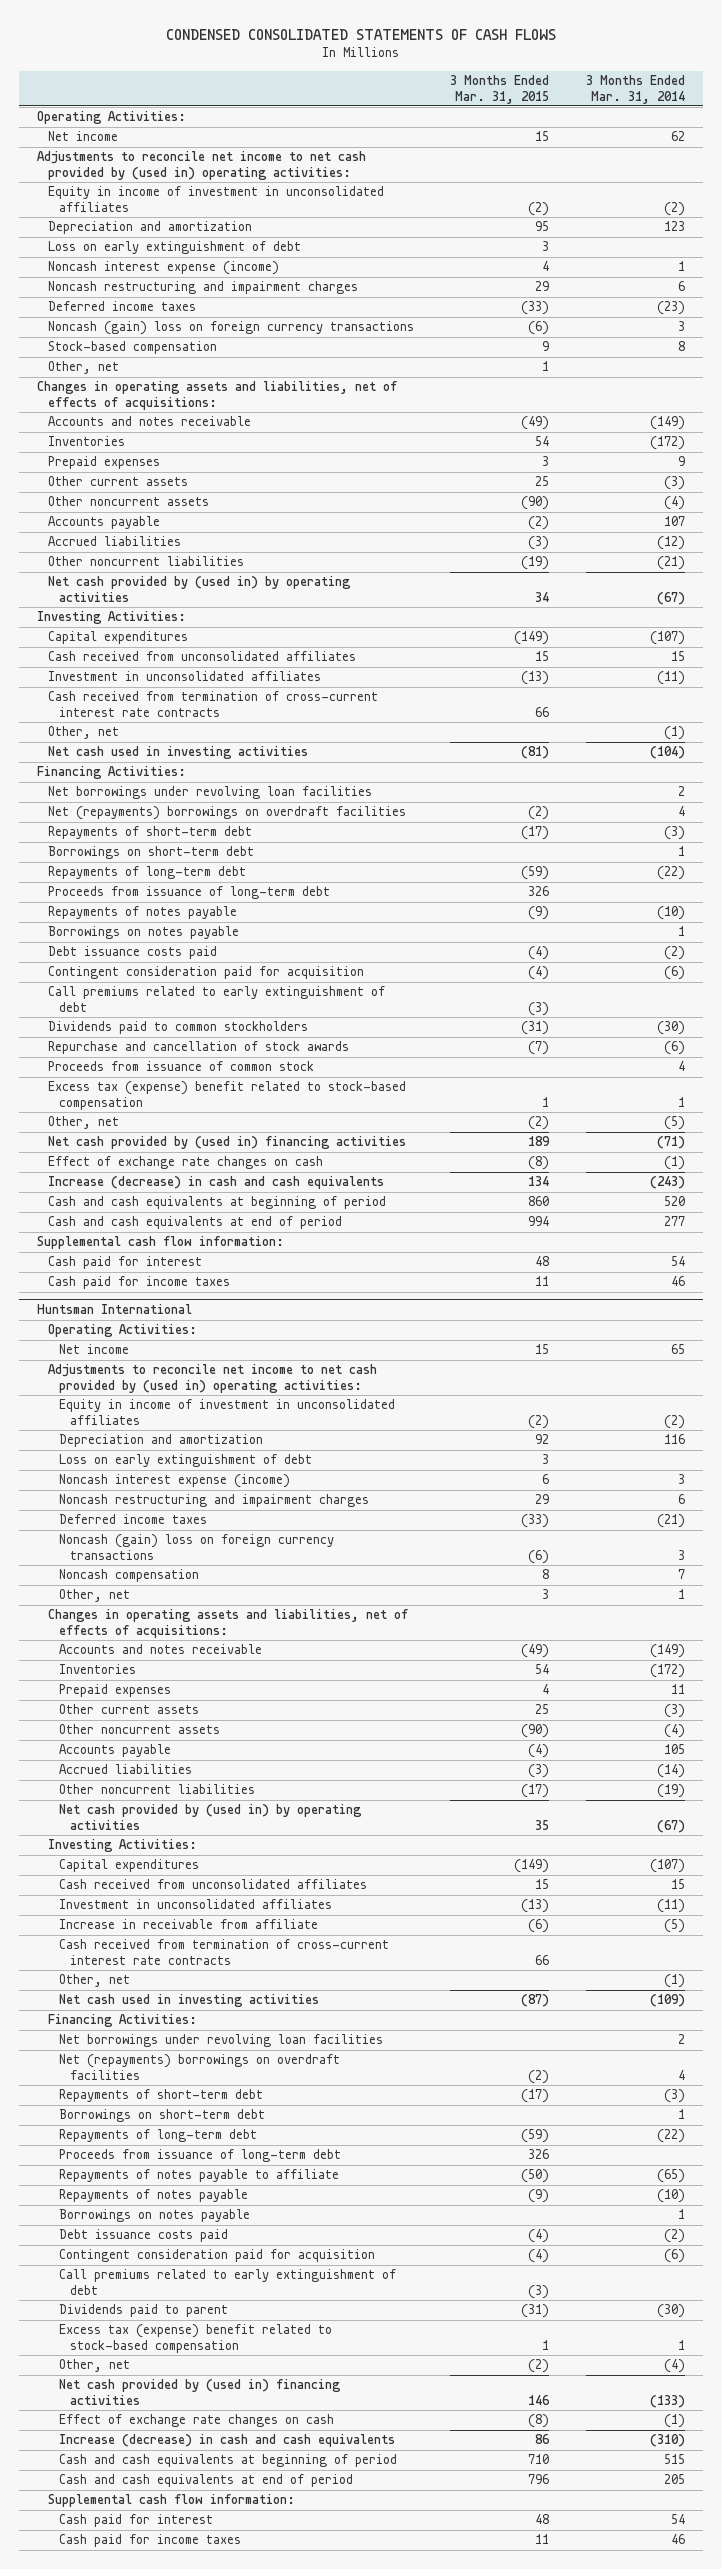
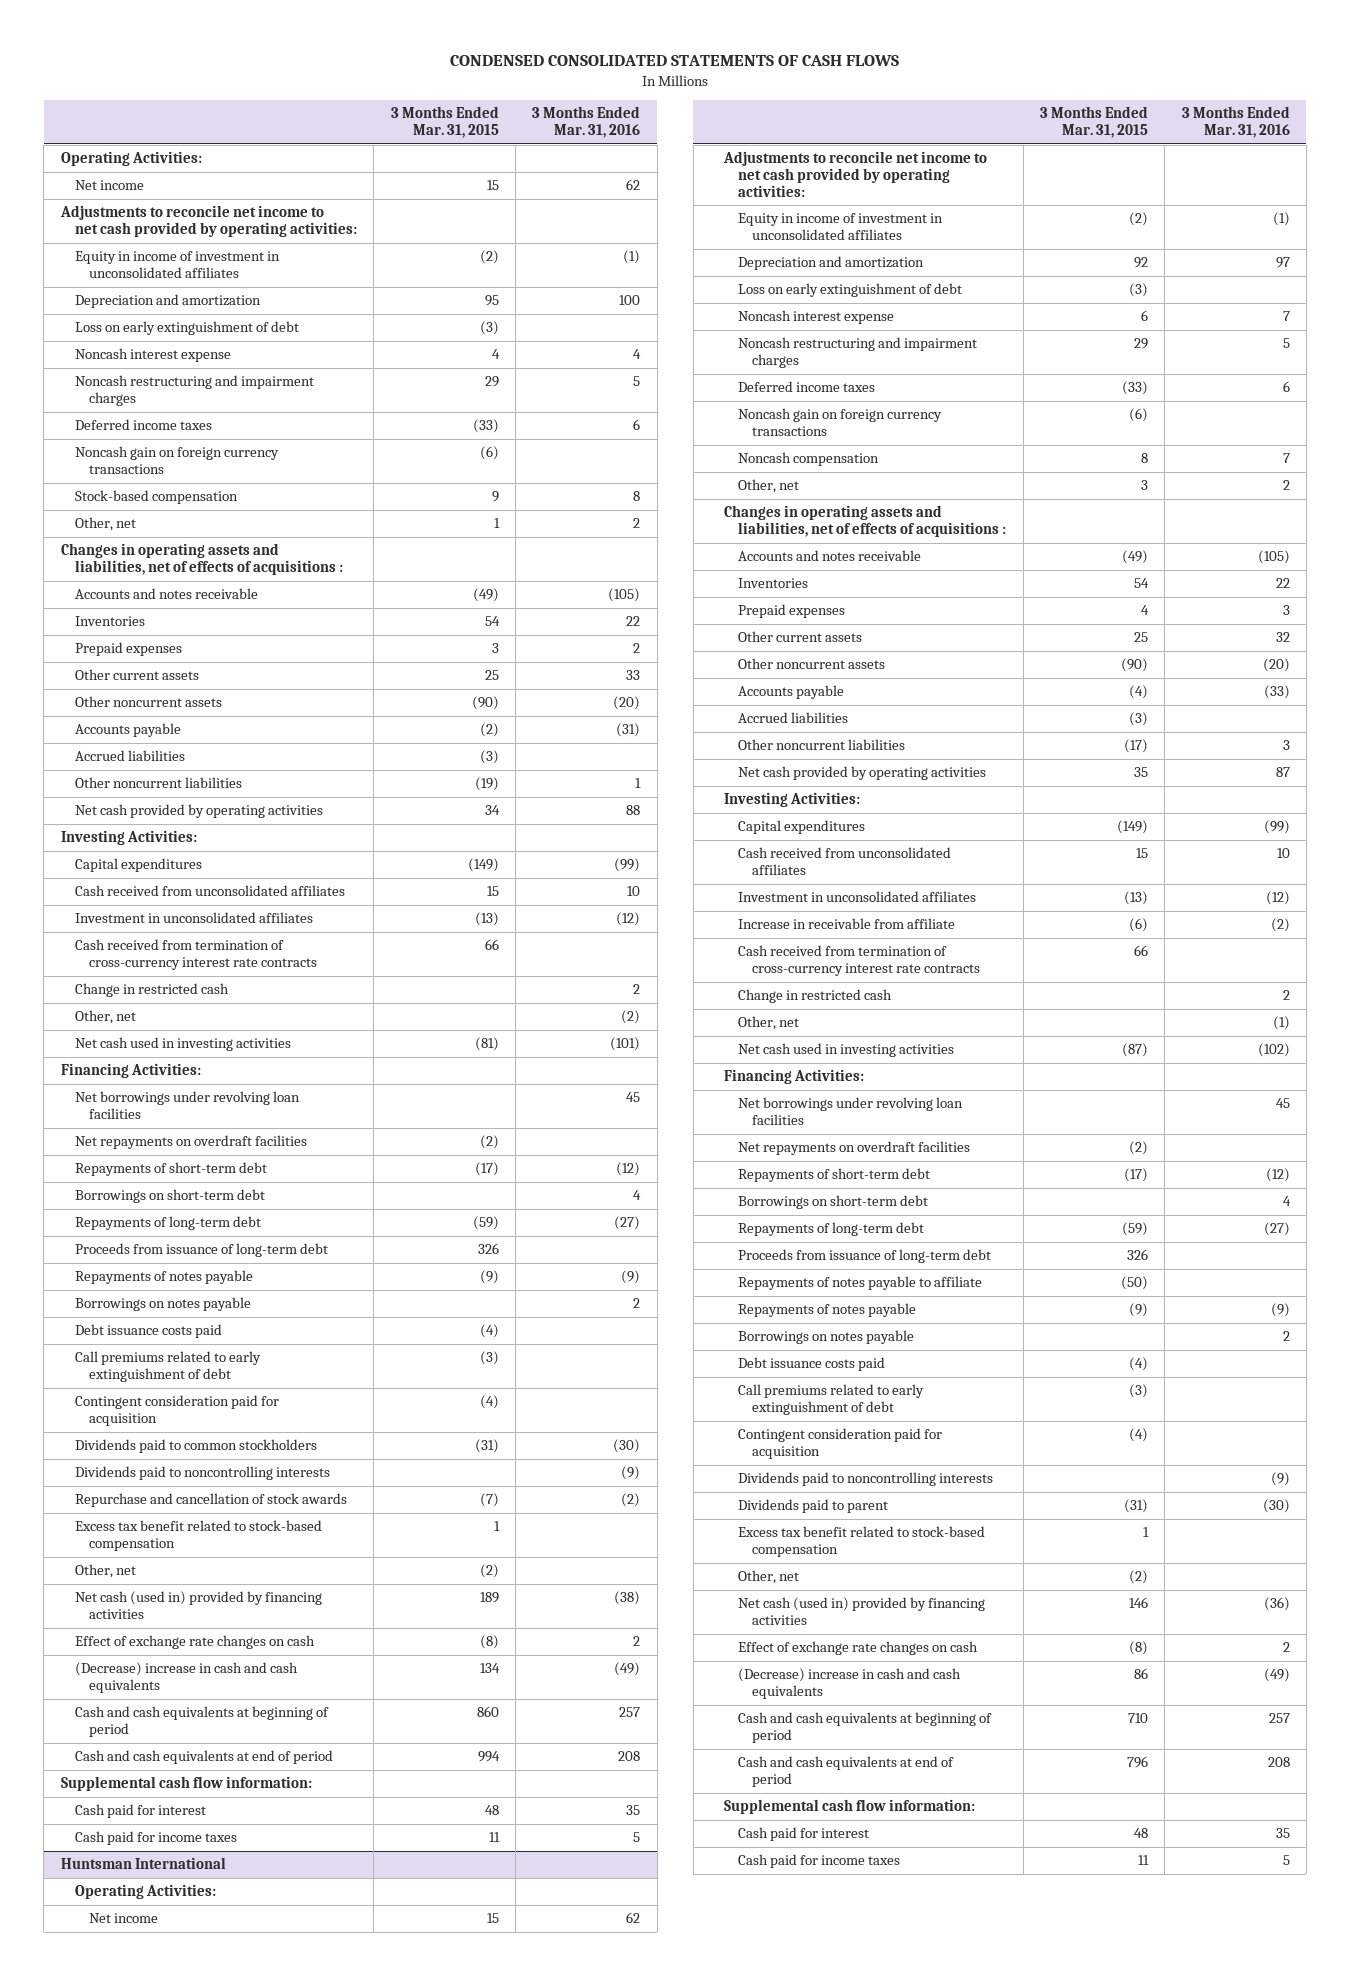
- | 3 Months Ended Mar. 31, 2015 | 3 Months Ended Mar. 31, 2014
+ | 3 Months Ended Mar. 31, 2015 | 3 Months Ended Mar. 31, 2016
- Adjustments to reconcile net income to net cash provided by (used in) operating activities:
+ Adjustments to reconcile net income to net cash provided by operating activities:
- Loss on early extinguishment of debt | 3 |
- Noncash interest expense (income) | 4 | 1
+ Loss on early extinguishment of debt | (3) |
+ Noncash interest expense | 4 | 4
- Noncash (gain) loss on foreign currency transactions | (6) | 3
+ Noncash gain on foreign currency transactions | (6) |
- Changes in operating assets and liabilities, net of effects of acquisitions:
+ Changes in operating assets and liabilities, net of effects of acquisitions :
- Net cash provided by (used in) by operating activities | 34 | (67)
+ Net cash provided by operating activities | 34 | 88
- Cash received from termination of cross-current interest rate contracts | 66 |
+ Cash received from termination of cross-currency interest rate contracts | 66 |
+ Change in restricted cash | | 2
- Net (repayments) borrowings on overdraft facilities | (2) | 4
+ Net repayments on overdraft facilities | (2) |
moved down: Contingent consideration paid for acquisition | (4) |
+ Dividends paid to noncontrolling interests | | (9)
- Proceeds from issuance of common stock | | 4
- Excess tax (expense) benefit related to stock-based compensation | 1 | 1
+ Excess tax benefit related to stock-based compensation | 1 |
- Net cash provided by (used in) financing activities | 189 | (71)
+ Net cash (used in) provided by financing activities | 189 | (38)
- Increase (decrease) in cash and cash equivalents | 134 | (243)
+ (Decrease) increase in cash and cash equivalents | 134 | (49)
@ Huntsman International
- Adjustments to reconcile net income to net cash provided by (used in) operating activities:
+ Adjustments to reconcile net income to net cash provided by operating activities:
- Loss on early extinguishment of debt | 3 |
- Noncash interest expense (income) | 6 | 3
+ Loss on early extinguishment of debt | (3) |
+ Noncash interest expense | 6 | 7
- Noncash (gain) loss on foreign currency transactions | (6) | 3
+ Noncash gain on foreign currency transactions | (6) |
- Changes in operating assets and liabilities, net of effects of acquisitions:
+ Changes in operating assets and liabilities, net of effects of acquisitions :
- Net cash provided by (used in) by operating activities | 35 | (67)
+ Net cash provided by operating activities | 35 | 87
- Cash received from termination of cross-current interest rate contracts | 66 |
+ Cash received from termination of cross-currency interest rate contracts | 66 |
+ Change in restricted cash | | 2
- Net (repayments) borrowings on overdraft facilities | (2) | 4
+ Net repayments on overdraft facilities | (2) |
moved down: Contingent consideration paid for acquisition | (4) |
+ Dividends paid to noncontrolling interests | | (9)
- Excess tax (expense) benefit related to stock-based compensation | 1 | 1
+ Excess tax benefit related to stock-based compensation | 1 |
- Net cash provided by (used in) financing activities | 146 | (133)
+ Net cash (used in) provided by financing activities | 146 | (36)
- Increase (decrease) in cash and cash equivalents | 86 | (310)
+ (Decrease) increase in cash and cash equivalents | 86 | (49)

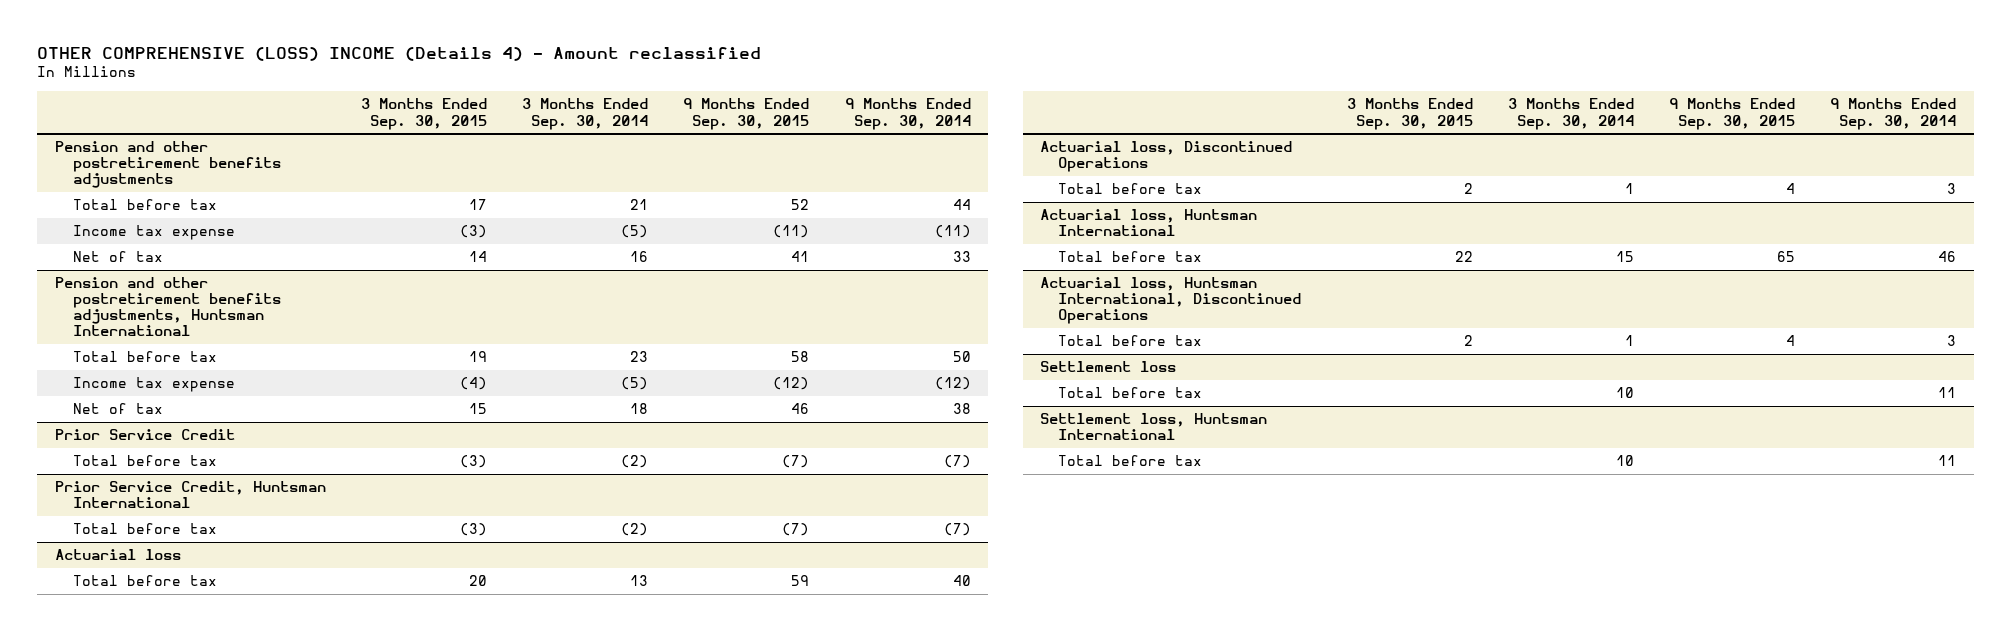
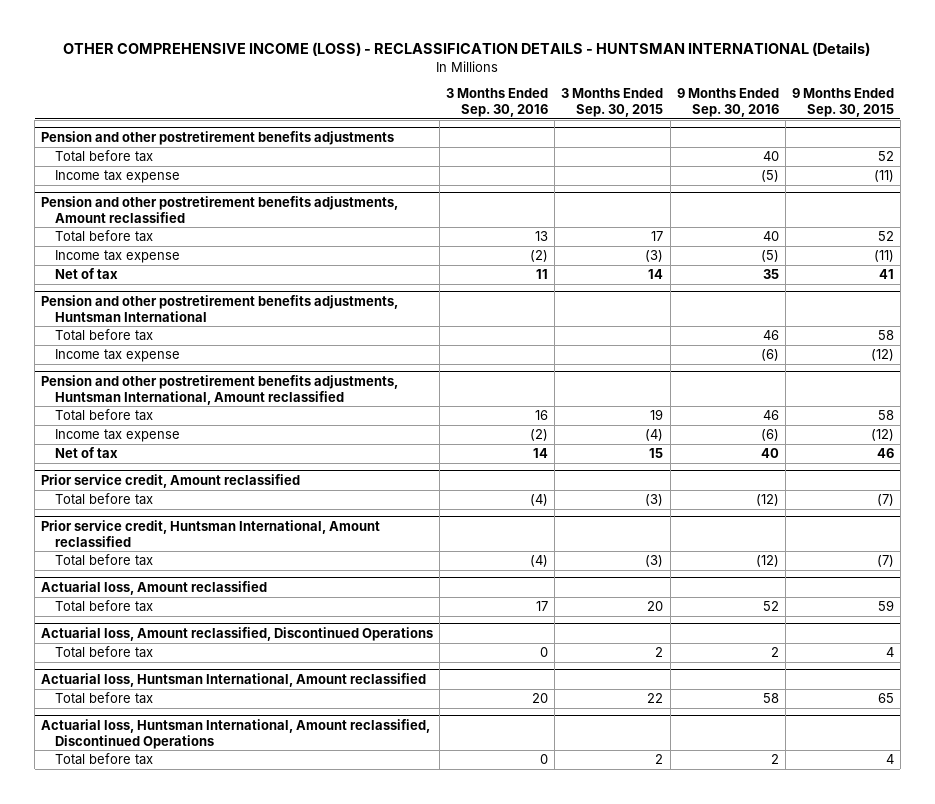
- OTHER COMPREHENSIVE (LOSS) INCOME (Details 4) - Amount reclassified
+ OTHER COMPREHENSIVE INCOME (LOSS) - RECLASSIFICATION DETAILS - HUNTSMAN INTERNATIONAL (Details)
- | 3 Months Ended Sep. 30, 2015 | 3 Months Ended Sep. 30, 2014 | 9 Months Ended Sep. 30, 2015 | 9 Months Ended Sep. 30, 2014
+ | 3 Months Ended Sep. 30, 2016 | 3 Months Ended Sep. 30, 2015 | 9 Months Ended Sep. 30, 2016 | 9 Months Ended Sep. 30, 2015
@ Pension and other postretirement benefits adjustments
+ Total before tax | | | 40 | 52
+ Income tax expense | | | (5) | (11)
+ Pension and other postretirement benefits adjustments, Amount reclassified
@ Pension and other postretirement benefits adjustments, Huntsman International
+ Total before tax | | | 46 | 58
+ Income tax expense | | | (6) | (12)
+ Pension and other postretirement benefits adjustments, Huntsman International, Amount reclassified
- Prior Service Credit
+ Prior service credit, Amount reclassified
- Prior Service Credit, Huntsman International
+ Prior service credit, Huntsman International, Amount reclassified
- Actuarial loss
+ Actuarial loss, Amount reclassified
- Actuarial loss, Discontinued Operations
+ Actuarial loss, Amount reclassified, Discontinued Operations
- Actuarial loss, Huntsman International
+ Actuarial loss, Huntsman International, Amount reclassified
- Actuarial loss, Huntsman International, Discontinued Operations
+ Actuarial loss, Huntsman International, Amount reclassified, Discontinued Operations
- Settlement loss
- Total before tax | | 10 | | 11
- Settlement loss, Huntsman International
- Total before tax | | 10 | | 11

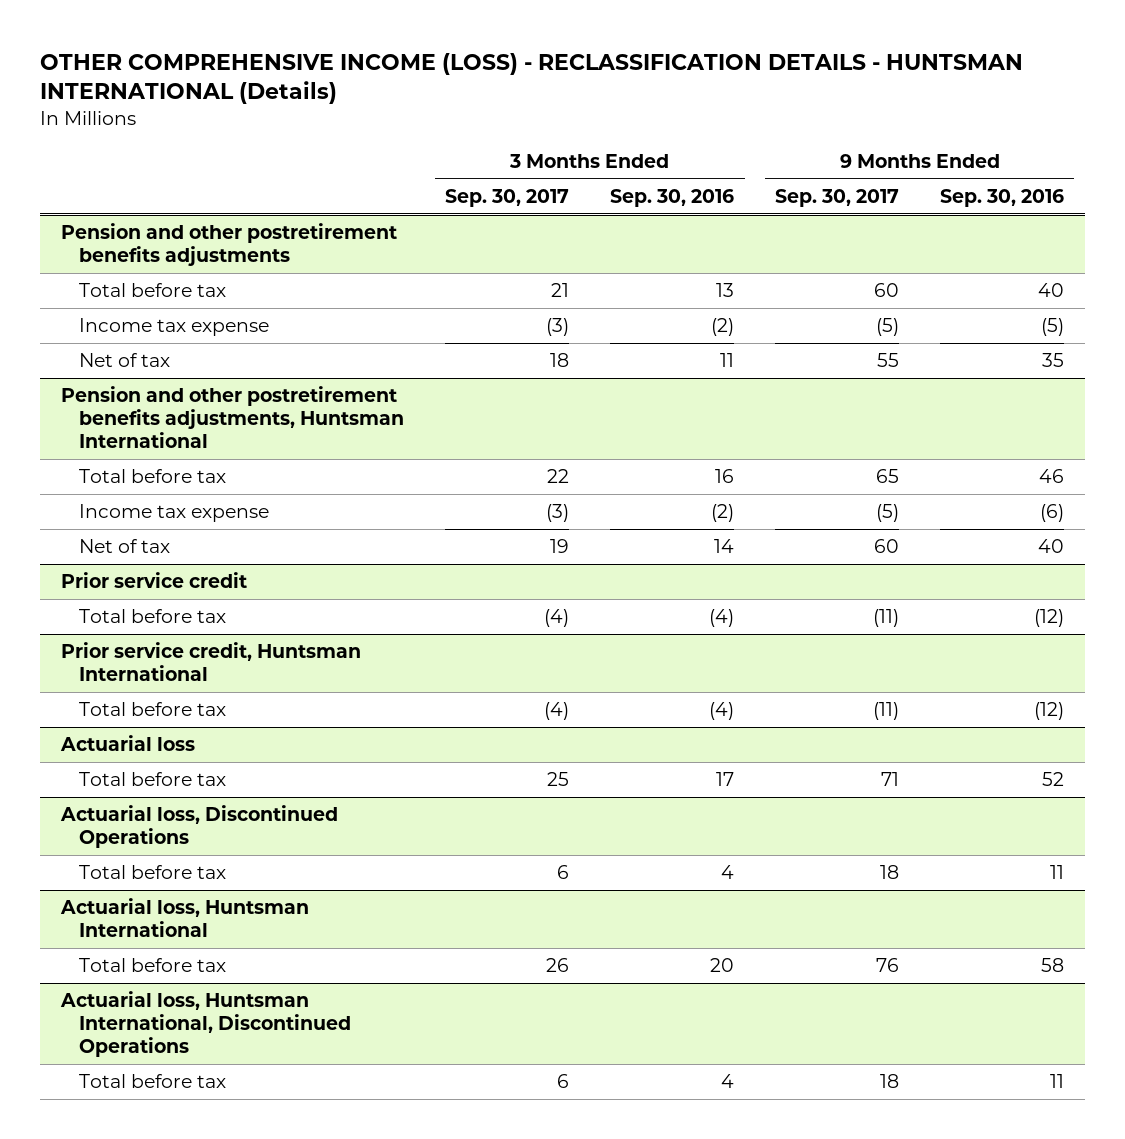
- | 3 Months Ended Sep. 30, 2016 | 3 Months Ended Sep. 30, 2015 | 9 Months Ended Sep. 30, 2016 | 9 Months Ended Sep. 30, 2015
+ | 3 Months Ended Sep. 30, 2017 | 3 Months Ended Sep. 30, 2016 | 9 Months Ended Sep. 30, 2017 | 9 Months Ended Sep. 30, 2016
@ Pension and other postretirement benefits adjustments
- Total before tax | | | 40 | 52
- Income tax expense | | | (5) | (11)
- Pension and other postretirement benefits adjustments, Amount reclassified
@ Pension and other postretirement benefits adjustments, Huntsman International
- Total before tax | | | 46 | 58
- Income tax expense | | | (6) | (12)
- Pension and other postretirement benefits adjustments, Huntsman International, Amount reclassified
- Prior service credit, Amount reclassified
+ Prior service credit
- Prior service credit, Huntsman International, Amount reclassified
+ Prior service credit, Huntsman International
- Actuarial loss, Amount reclassified
+ Actuarial loss
- Actuarial loss, Amount reclassified, Discontinued Operations
- Total before tax | 0 | 2 | 2 | 4
- Actuarial loss, Huntsman International, Amount reclassified
+ Actuarial loss, Discontinued Operations
+ Total before tax | 6 | 4 | 18 | 11
+ Actuarial loss, Huntsman International
- Actuarial loss, Huntsman International, Amount reclassified, Discontinued Operations
- Total before tax | 0 | 2 | 2 | 4
+ Actuarial loss, Huntsman International, Discontinued Operations
+ Total before tax | 6 | 4 | 18 | 11

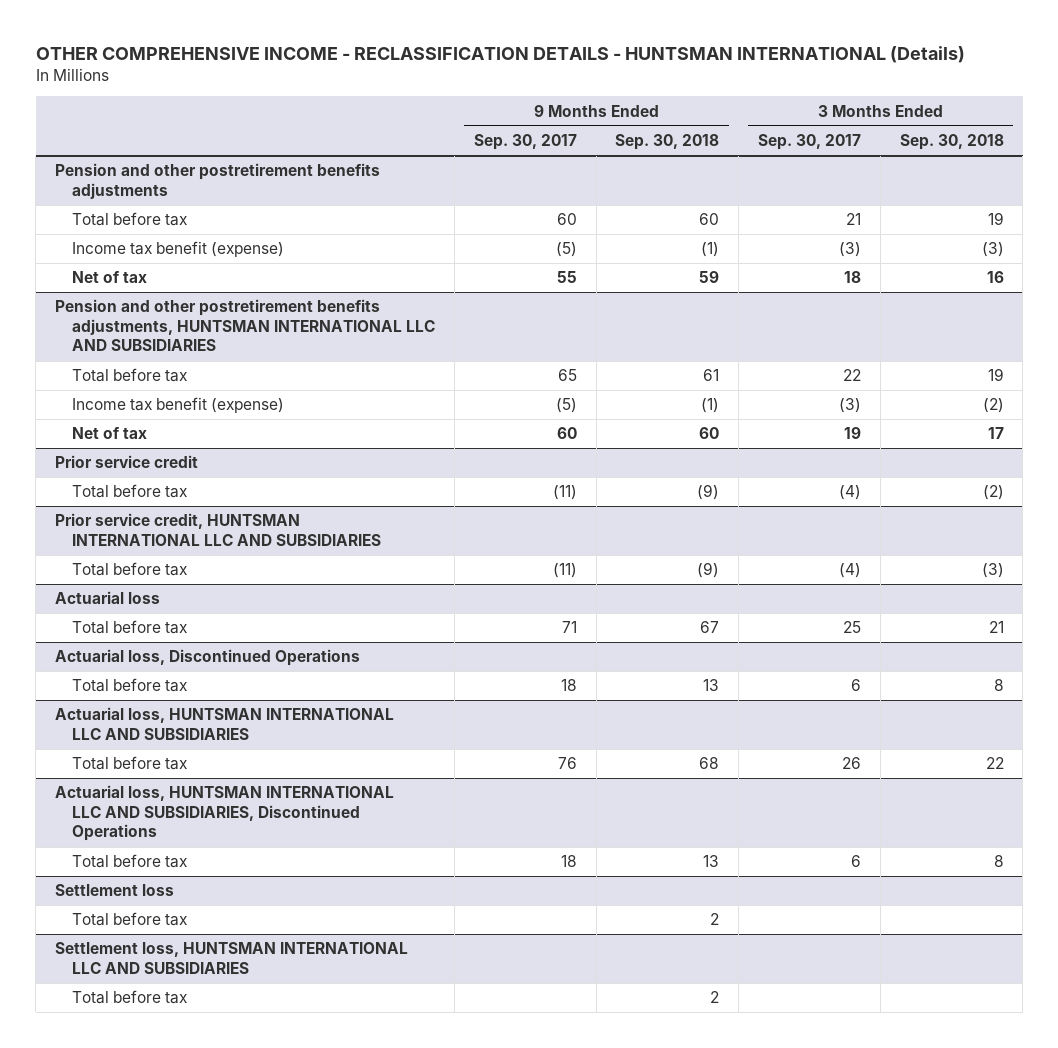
- OTHER COMPREHENSIVE INCOME (LOSS) - RECLASSIFICATION DETAILS - HUNTSMAN INTERNATIONAL (Details)
+ OTHER COMPREHENSIVE INCOME - RECLASSIFICATION DETAILS - HUNTSMAN INTERNATIONAL (Details)
- | 3 Months Ended Sep. 30, 2017 | 3 Months Ended Sep. 30, 2016 | 9 Months Ended Sep. 30, 2017 | 9 Months Ended Sep. 30, 2016
+ | 9 Months Ended Sep. 30, 2017 | 9 Months Ended Sep. 30, 2018 | 3 Months Ended Sep. 30, 2017 | 3 Months Ended Sep. 30, 2018
@ Pension and other postretirement benefits adjustments
- Income tax expense | (3) | (2) | (5) | (5)
+ Income tax benefit (expense) | (5) | (1) | (3) | (3)
- Pension and other postretirement benefits adjustments, Huntsman International
+ Pension and other postretirement benefits adjustments, HUNTSMAN INTERNATIONAL LLC AND SUBSIDIARIES
- Income tax expense | (3) | (2) | (5) | (6)
+ Income tax benefit (expense) | (5) | (1) | (3) | (2)
- Prior service credit, Huntsman International
+ Prior service credit, HUNTSMAN INTERNATIONAL LLC AND SUBSIDIARIES
- Actuarial loss, Huntsman International
+ Actuarial loss, HUNTSMAN INTERNATIONAL LLC AND SUBSIDIARIES
- Actuarial loss, Huntsman International, Discontinued Operations
+ Actuarial loss, HUNTSMAN INTERNATIONAL LLC AND SUBSIDIARIES, Discontinued Operations
+ Settlement loss
+ Total before tax | | 2 | |
+ Settlement loss, HUNTSMAN INTERNATIONAL LLC AND SUBSIDIARIES
+ Total before tax | | 2 | |

